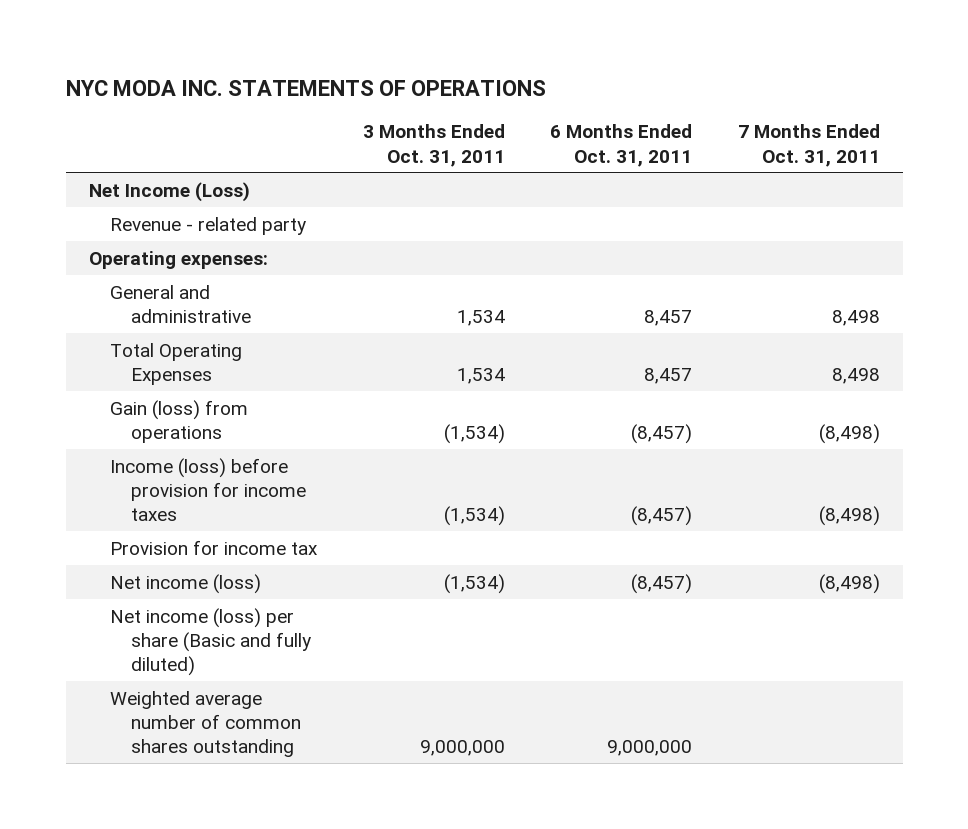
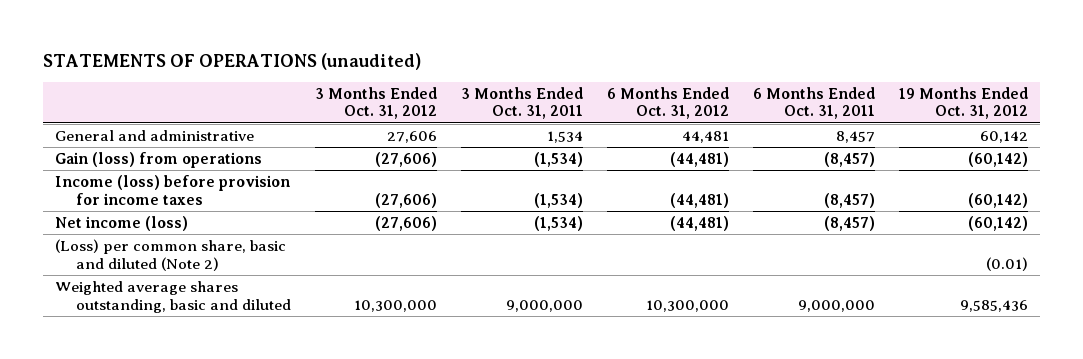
- NYC MODA INC. STATEMENTS OF OPERATIONS
+ STATEMENTS OF OPERATIONS (unaudited)
- | 3 Months Ended Oct. 31, 2011 | 6 Months Ended Oct. 31, 2011 | 7 Months Ended Oct. 31, 2011
+ | 3 Months Ended Oct. 31, 2012 | 3 Months Ended Oct. 31, 2011 | 6 Months Ended Oct. 31, 2012 | 6 Months Ended Oct. 31, 2011 | 19 Months Ended Oct. 31, 2012
- Net Income (Loss)
- Revenue - related party
- Operating expenses:
- Total Operating Expenses | 1,534 | 8,457 | 8,498
- Provision for income tax
- Net income (loss) per share (Basic and fully diluted)
- Weighted average number of common shares outstanding | 9,000,000 | 9,000,000 |
+ (Loss) per common share, basic and diluted (Note 2) | | | | | (0.01)
+ Weighted average shares outstanding, basic and diluted | 10,300,000 | 9,000,000 | 10,300,000 | 9,000,000 | 9,585,436

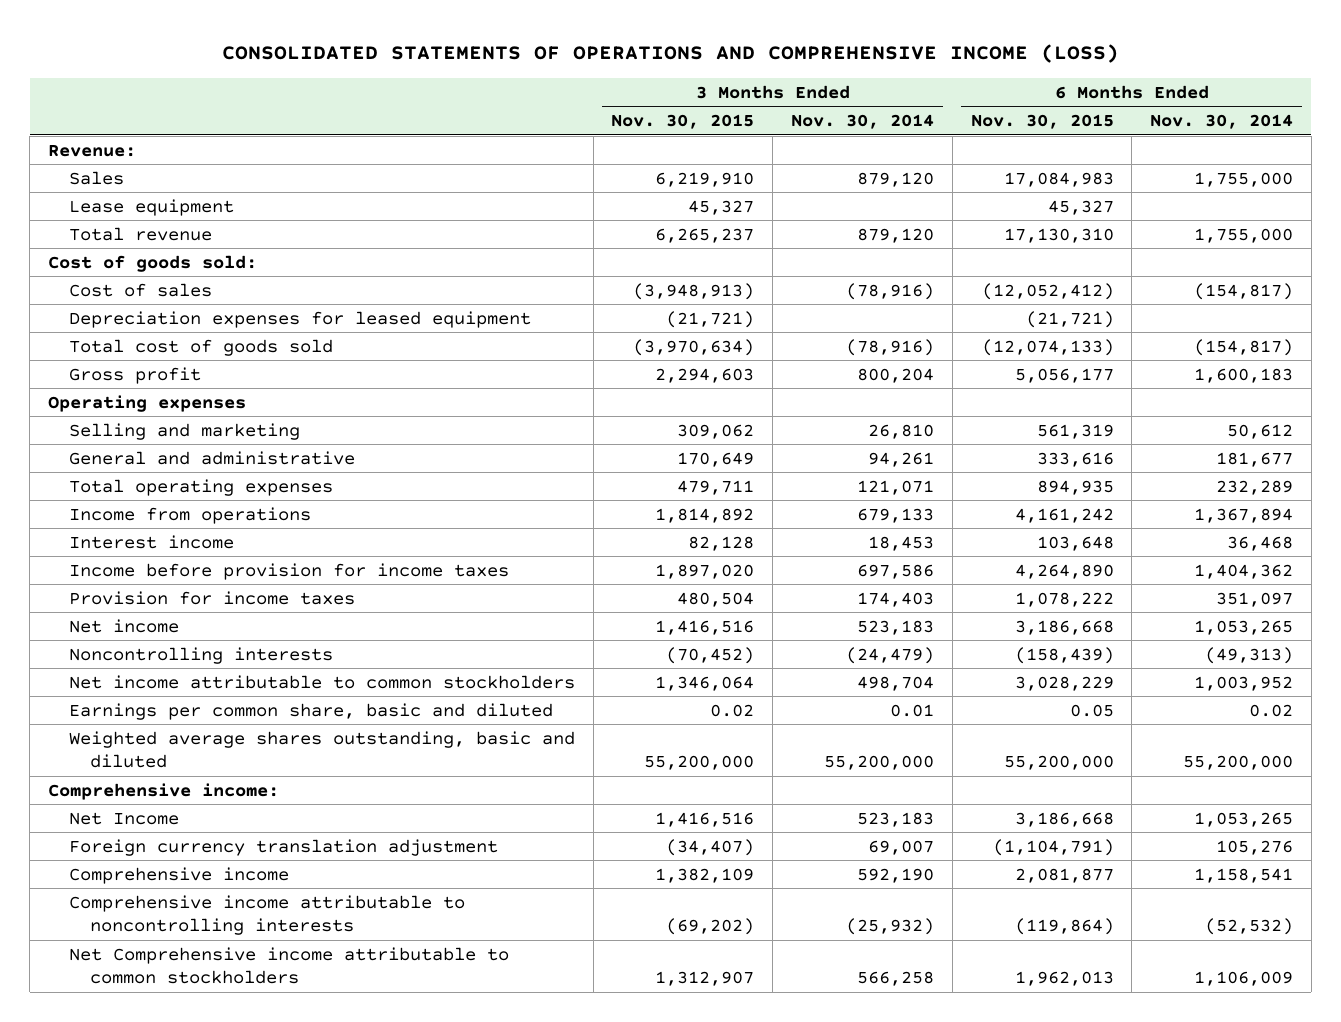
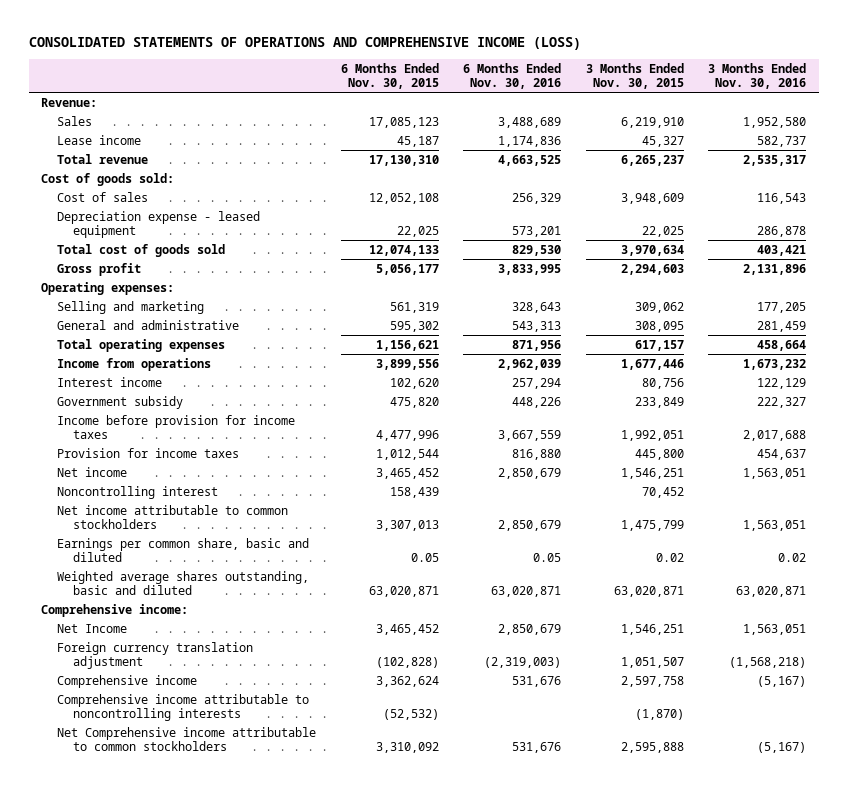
- | 3 Months Ended Nov. 30, 2015 | 3 Months Ended Nov. 30, 2014 | 6 Months Ended Nov. 30, 2015 | 6 Months Ended Nov. 30, 2014
+ | 6 Months Ended Nov. 30, 2015 | 6 Months Ended Nov. 30, 2016 | 3 Months Ended Nov. 30, 2015 | 3 Months Ended Nov. 30, 2016
- Sales | 6,219,910 | 879,120 | 17,084,983 | 1,755,000
- Lease equipment | 45,327 | | 45,327 |
+ Sales | 17,085,123 | 3,488,689 | 6,219,910 | 1,952,580
+ Lease income | 45,187 | 1,174,836 | 45,327 | 582,737
- Cost of sales | (3,948,913) | (78,916) | (12,052,412) | (154,817)
- Depreciation expenses for leased equipment | (21,721) | | (21,721) |
- Total cost of goods sold | (3,970,634) | (78,916) | (12,074,133) | (154,817)
+ Cost of sales | 12,052,108 | 256,329 | 3,948,609 | 116,543
+ Depreciation expense - leased equipment | 22,025 | 573,201 | 22,025 | 286,878
+ Total cost of goods sold | 12,074,133 | 829,530 | 3,970,634 | 403,421
- Operating expenses
+ Operating expenses:
- General and administrative | 170,649 | 94,261 | 333,616 | 181,677
- Total operating expenses | 479,711 | 121,071 | 894,935 | 232,289
- Income from operations | 1,814,892 | 679,133 | 4,161,242 | 1,367,894
- Interest income | 82,128 | 18,453 | 103,648 | 36,468
- Income before provision for income taxes | 1,897,020 | 697,586 | 4,264,890 | 1,404,362
- Provision for income taxes | 480,504 | 174,403 | 1,078,222 | 351,097
- Net income | 1,416,516 | 523,183 | 3,186,668 | 1,053,265
- Noncontrolling interests | (70,452) | (24,479) | (158,439) | (49,313)
- Net income attributable to common stockholders | 1,346,064 | 498,704 | 3,028,229 | 1,003,952
+ General and administrative | 595,302 | 543,313 | 308,095 | 281,459
+ Total operating expenses | 1,156,621 | 871,956 | 617,157 | 458,664
+ Income from operations | 3,899,556 | 2,962,039 | 1,677,446 | 1,673,232
+ Interest income | 102,620 | 257,294 | 80,756 | 122,129
+ Government subsidy | 475,820 | 448,226 | 233,849 | 222,327
+ Income before provision for income taxes | 4,477,996 | 3,667,559 | 1,992,051 | 2,017,688
+ Provision for income taxes | 1,012,544 | 816,880 | 445,800 | 454,637
+ Net income | 3,465,452 | 2,850,679 | 1,546,251 | 1,563,051
+ Noncontrolling interest | 158,439 | | 70,452 |
+ Net income attributable to common stockholders | 3,307,013 | 2,850,679 | 1,475,799 | 1,563,051
- Weighted average shares outstanding, basic and diluted | 55,200,000 | 55,200,000 | 55,200,000 | 55,200,000
+ Weighted average shares outstanding, basic and diluted | 63,020,871 | 63,020,871 | 63,020,871 | 63,020,871
- Net Income | 1,416,516 | 523,183 | 3,186,668 | 1,053,265
- Foreign currency translation adjustment | (34,407) | 69,007 | (1,104,791) | 105,276
- Comprehensive income | 1,382,109 | 592,190 | 2,081,877 | 1,158,541
- Comprehensive income attributable to noncontrolling interests | (69,202) | (25,932) | (119,864) | (52,532)
- Net Comprehensive income attributable to common stockholders | 1,312,907 | 566,258 | 1,962,013 | 1,106,009
+ Net Income | 3,465,452 | 2,850,679 | 1,546,251 | 1,563,051
+ Foreign currency translation adjustment | (102,828) | (2,319,003) | 1,051,507 | (1,568,218)
+ Comprehensive income | 3,362,624 | 531,676 | 2,597,758 | (5,167)
+ Comprehensive income attributable to noncontrolling interests | (52,532) | | (1,870) |
+ Net Comprehensive income attributable to common stockholders | 3,310,092 | 531,676 | 2,595,888 | (5,167)

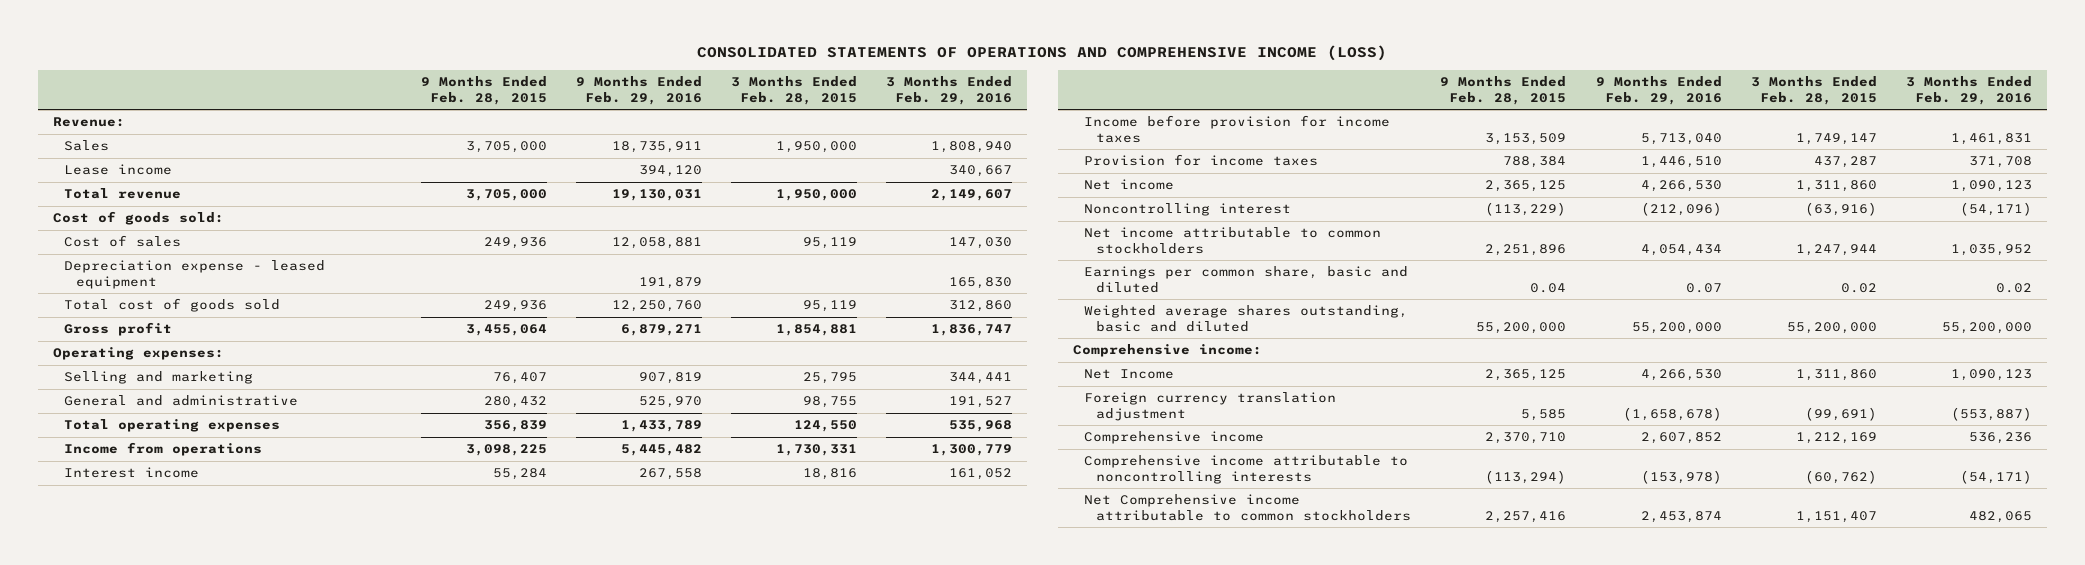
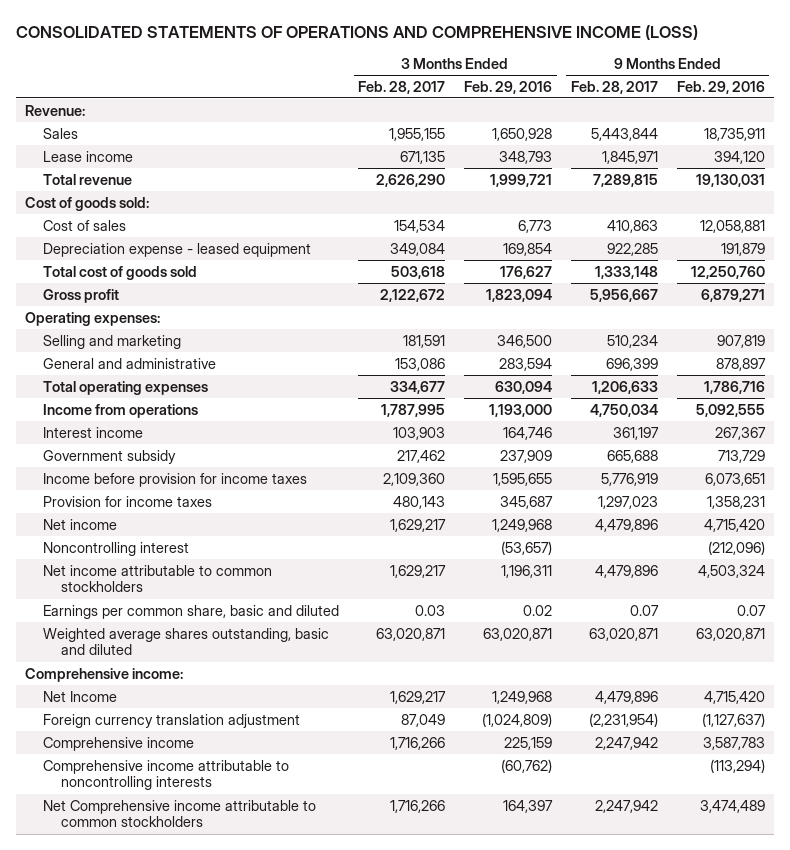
- | 9 Months Ended Feb. 28, 2015 | 9 Months Ended Feb. 29, 2016 | 3 Months Ended Feb. 28, 2015 | 3 Months Ended Feb. 29, 2016
+ | 3 Months Ended Feb. 28, 2017 | 3 Months Ended Feb. 29, 2016 | 9 Months Ended Feb. 28, 2017 | 9 Months Ended Feb. 29, 2016
- Sales | 3,705,000 | 18,735,911 | 1,950,000 | 1,808,940
- Lease income | | 394,120 | | 340,667
- Total revenue | 3,705,000 | 19,130,031 | 1,950,000 | 2,149,607
+ Sales | 1,955,155 | 1,650,928 | 5,443,844 | 18,735,911
+ Lease income | 671,135 | 348,793 | 1,845,971 | 394,120
+ Total revenue | 2,626,290 | 1,999,721 | 7,289,815 | 19,130,031
- Cost of sales | 249,936 | 12,058,881 | 95,119 | 147,030
- Depreciation expense - leased equipment | | 191,879 | | 165,830
- Total cost of goods sold | 249,936 | 12,250,760 | 95,119 | 312,860
- Gross profit | 3,455,064 | 6,879,271 | 1,854,881 | 1,836,747
+ Cost of sales | 154,534 | 6,773 | 410,863 | 12,058,881
+ Depreciation expense - leased equipment | 349,084 | 169,854 | 922,285 | 191,879
+ Total cost of goods sold | 503,618 | 176,627 | 1,333,148 | 12,250,760
+ Gross profit | 2,122,672 | 1,823,094 | 5,956,667 | 6,879,271
- Selling and marketing | 76,407 | 907,819 | 25,795 | 344,441
- General and administrative | 280,432 | 525,970 | 98,755 | 191,527
- Total operating expenses | 356,839 | 1,433,789 | 124,550 | 535,968
- Income from operations | 3,098,225 | 5,445,482 | 1,730,331 | 1,300,779
- Interest income | 55,284 | 267,558 | 18,816 | 161,052
- Income before provision for income taxes | 3,153,509 | 5,713,040 | 1,749,147 | 1,461,831
- Provision for income taxes | 788,384 | 1,446,510 | 437,287 | 371,708
- Net income | 2,365,125 | 4,266,530 | 1,311,860 | 1,090,123
- Noncontrolling interest | (113,229) | (212,096) | (63,916) | (54,171)
- Net income attributable to common stockholders | 2,251,896 | 4,054,434 | 1,247,944 | 1,035,952
+ Selling and marketing | 181,591 | 346,500 | 510,234 | 907,819
+ General and administrative | 153,086 | 283,594 | 696,399 | 878,897
+ Total operating expenses | 334,677 | 630,094 | 1,206,633 | 1,786,716
+ Income from operations | 1,787,995 | 1,193,000 | 4,750,034 | 5,092,555
+ Interest income | 103,903 | 164,746 | 361,197 | 267,367
+ Government subsidy | 217,462 | 237,909 | 665,688 | 713,729
+ Income before provision for income taxes | 2,109,360 | 1,595,655 | 5,776,919 | 6,073,651
+ Provision for income taxes | 480,143 | 345,687 | 1,297,023 | 1,358,231
+ Net income | 1,629,217 | 1,249,968 | 4,479,896 | 4,715,420
+ Noncontrolling interest | | (53,657) | | (212,096)
+ Net income attributable to common stockholders | 1,629,217 | 1,196,311 | 4,479,896 | 4,503,324
- Weighted average shares outstanding, basic and diluted | 55,200,000 | 55,200,000 | 55,200,000 | 55,200,000
+ Weighted average shares outstanding, basic and diluted | 63,020,871 | 63,020,871 | 63,020,871 | 63,020,871
- Net Income | 2,365,125 | 4,266,530 | 1,311,860 | 1,090,123
- Foreign currency translation adjustment | 5,585 | (1,658,678) | (99,691) | (553,887)
- Comprehensive income | 2,370,710 | 2,607,852 | 1,212,169 | 536,236
- Comprehensive income attributable to noncontrolling interests | (113,294) | (153,978) | (60,762) | (54,171)
- Net Comprehensive income attributable to common stockholders | 2,257,416 | 2,453,874 | 1,151,407 | 482,065
+ Net Income | 1,629,217 | 1,249,968 | 4,479,896 | 4,715,420
+ Foreign currency translation adjustment | 87,049 | (1,024,809) | (2,231,954) | (1,127,637)
+ Comprehensive income | 1,716,266 | 225,159 | 2,247,942 | 3,587,783
+ Comprehensive income attributable to noncontrolling interests | | (60,762) | | (113,294)
+ Net Comprehensive income attributable to common stockholders | 1,716,266 | 164,397 | 2,247,942 | 3,474,489

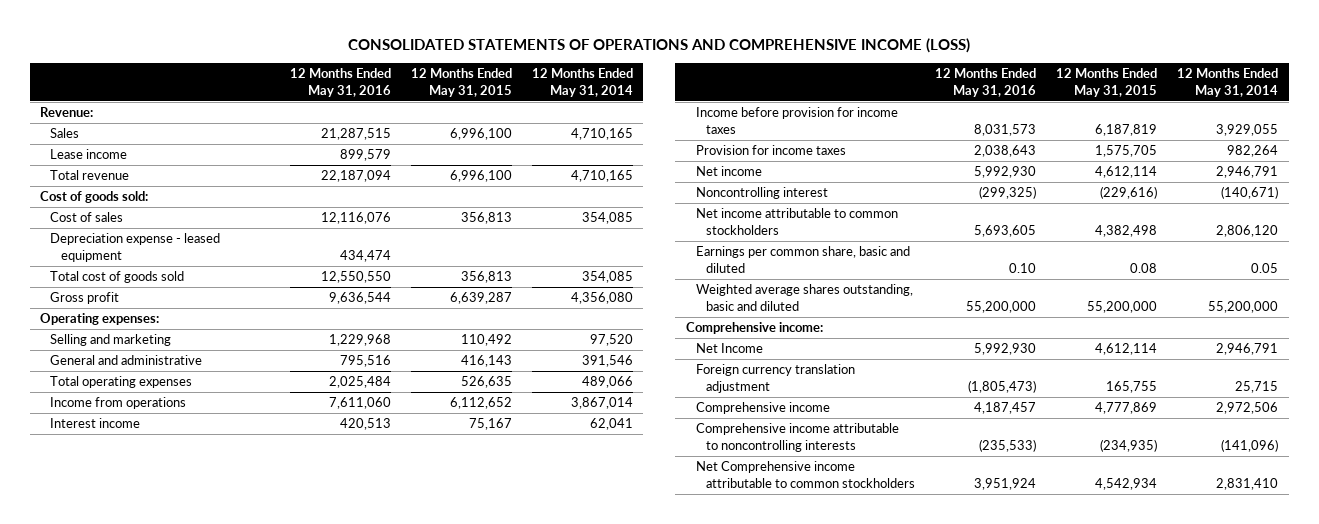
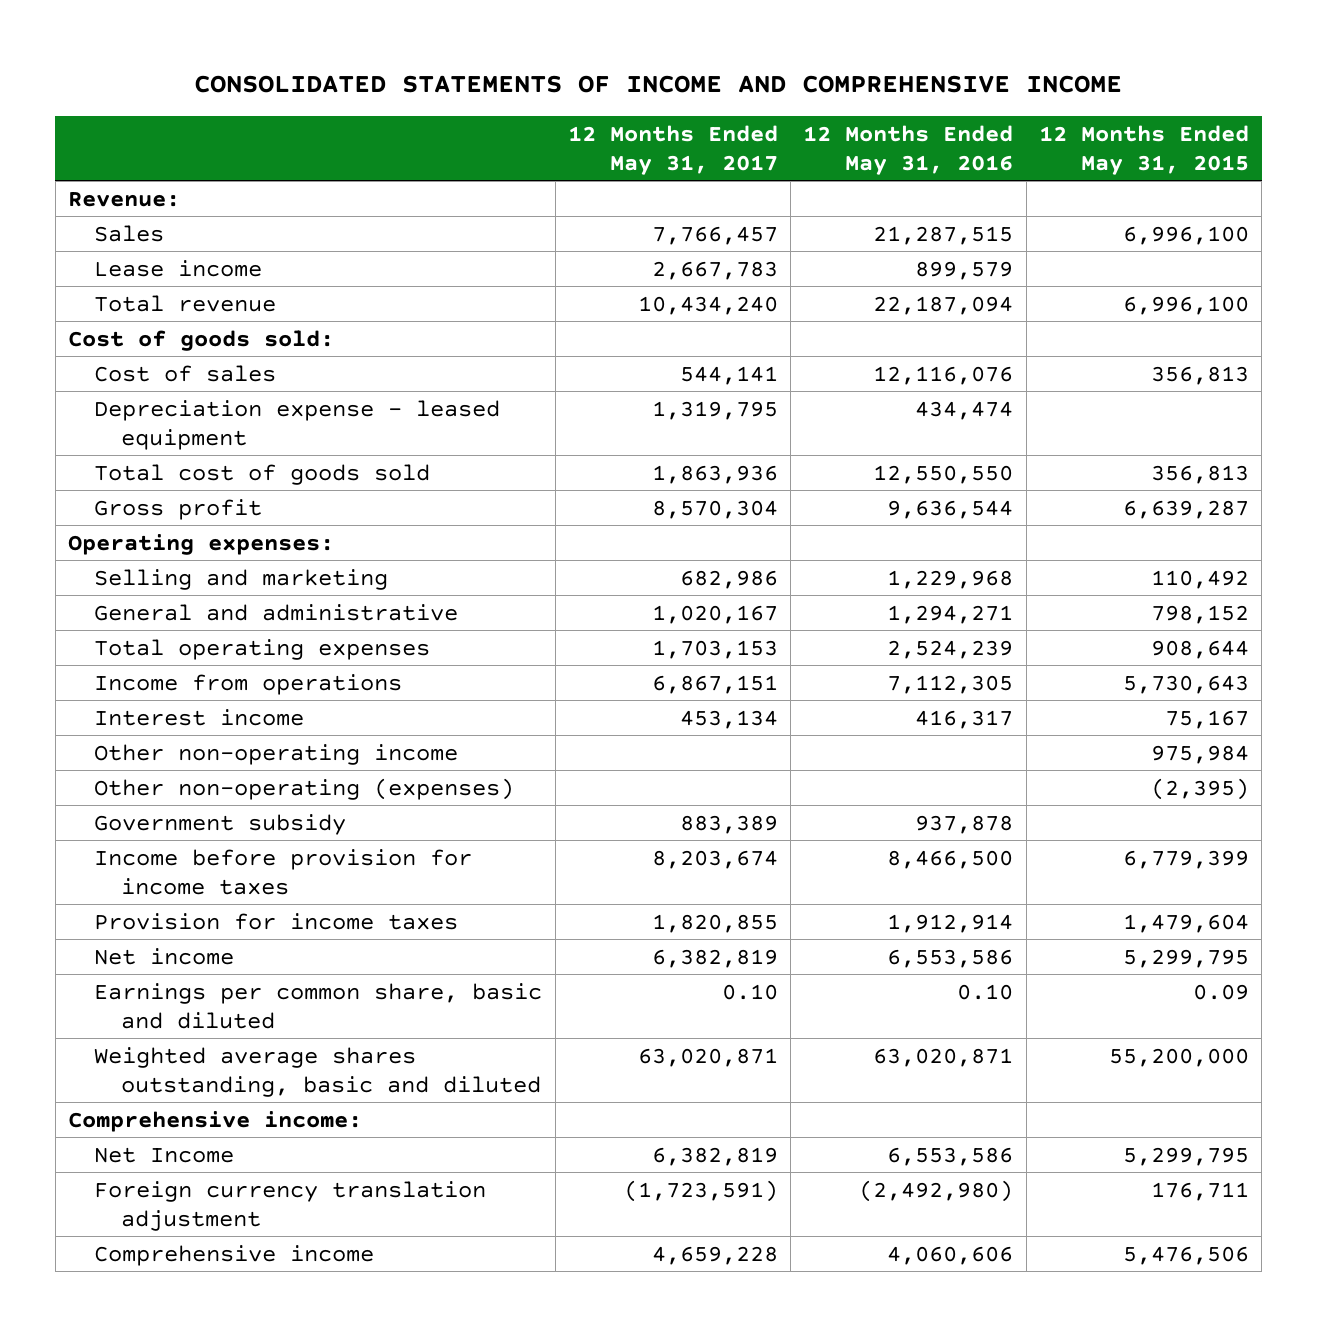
- CONSOLIDATED STATEMENTS OF OPERATIONS AND COMPREHENSIVE INCOME (LOSS)
+ CONSOLIDATED STATEMENTS OF INCOME AND COMPREHENSIVE INCOME
- | 12 Months Ended May 31, 2016 | 12 Months Ended May 31, 2015 | 12 Months Ended May 31, 2014
+ | 12 Months Ended May 31, 2017 | 12 Months Ended May 31, 2016 | 12 Months Ended May 31, 2015
- General and administrative | 795,516 | 416,143 | 391,546
- Total operating expenses | 2,025,484 | 526,635 | 489,066
- Income from operations | 7,611,060 | 6,112,652 | 3,867,014
- Interest income | 420,513 | 75,167 | 62,041
- Income before provision for income taxes | 8,031,573 | 6,187,819 | 3,929,055
- Provision for income taxes | 2,038,643 | 1,575,705 | 982,264
- Net income | 5,992,930 | 4,612,114 | 2,946,791
- Noncontrolling interest | (299,325) | (229,616) | (140,671)
- Net income attributable to common stockholders | 5,693,605 | 4,382,498 | 2,806,120
- Earnings per common share, basic and diluted | 0.10 | 0.08 | 0.05
- Weighted average shares outstanding, basic and diluted | 55,200,000 | 55,200,000 | 55,200,000
+ General and administrative | 1,020,167 | 1,294,271 | 798,152
+ Total operating expenses | 1,703,153 | 2,524,239 | 908,644
+ Income from operations | 6,867,151 | 7,112,305 | 5,730,643
+ Interest income | 453,134 | 416,317 | 75,167
+ Other non-operating income | | | 975,984
+ Other non-operating (expenses) | | | (2,395)
+ Government subsidy | 883,389 | 937,878 |
+ Income before provision for income taxes | 8,203,674 | 8,466,500 | 6,779,399
+ Provision for income taxes | 1,820,855 | 1,912,914 | 1,479,604
+ Net income | 6,382,819 | 6,553,586 | 5,299,795
+ Earnings per common share, basic and diluted | 0.10 | 0.10 | 0.09
+ Weighted average shares outstanding, basic and diluted | 63,020,871 | 63,020,871 | 55,200,000
- Net Income | 5,992,930 | 4,612,114 | 2,946,791
- Foreign currency translation adjustment | (1,805,473) | 165,755 | 25,715
- Comprehensive income | 4,187,457 | 4,777,869 | 2,972,506
- Comprehensive income attributable to noncontrolling interests | (235,533) | (234,935) | (141,096)
- Net Comprehensive income attributable to common stockholders | 3,951,924 | 4,542,934 | 2,831,410
+ Net Income | 6,382,819 | 6,553,586 | 5,299,795
+ Foreign currency translation adjustment | (1,723,591) | (2,492,980) | 176,711
+ Comprehensive income | 4,659,228 | 4,060,606 | 5,476,506

